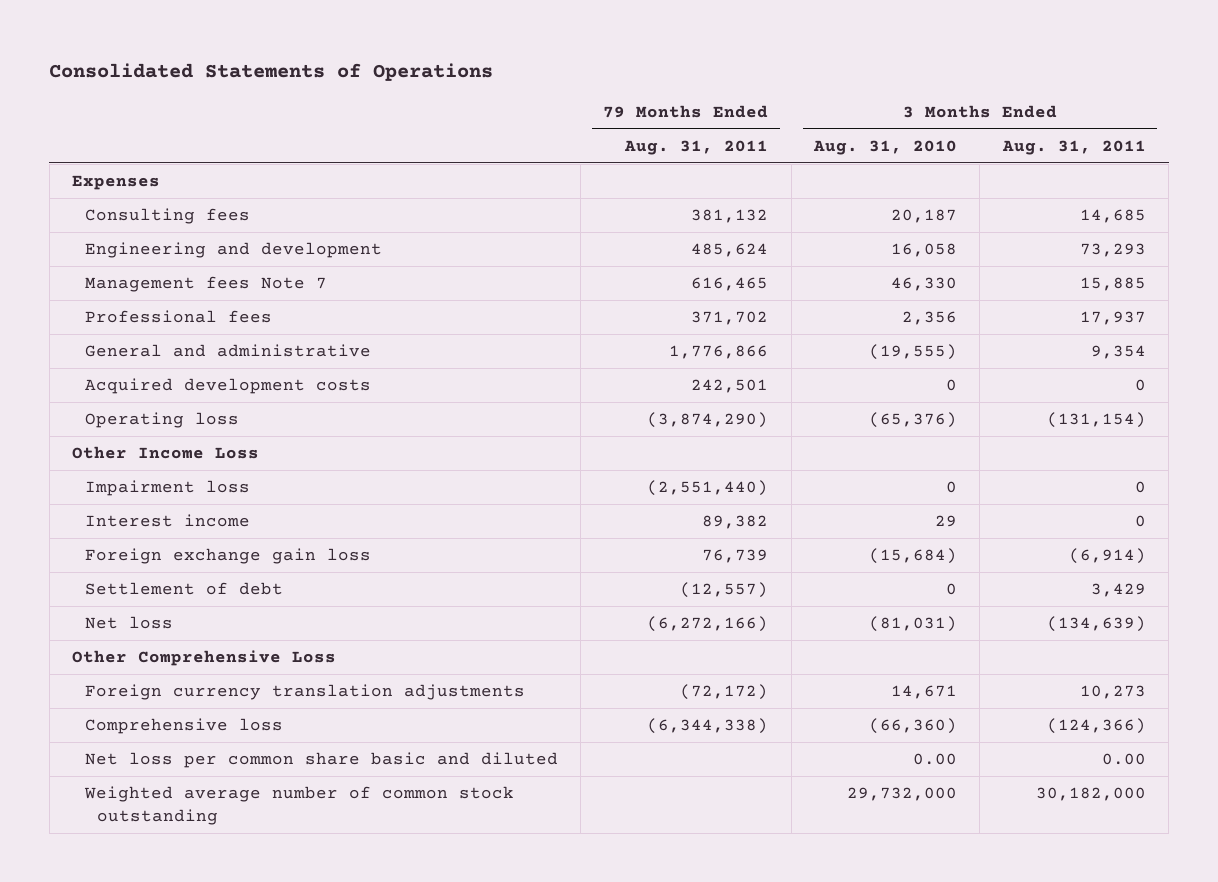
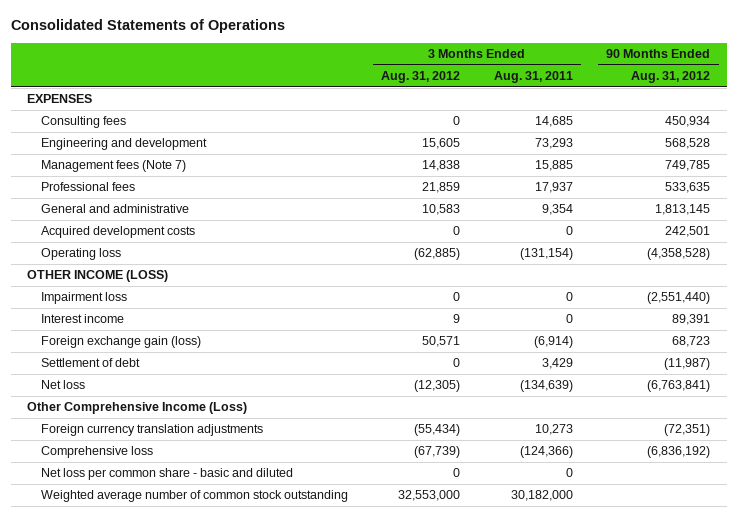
- | 79 Months Ended Aug. 31, 2011 | 3 Months Ended Aug. 31, 2010 | 3 Months Ended Aug. 31, 2011
+ | 3 Months Ended Aug. 31, 2012 | 3 Months Ended Aug. 31, 2011 | 90 Months Ended Aug. 31, 2012
- Expenses
+ EXPENSES
- Management fees Note 7 | 616,465 | 46,330 | 15,885
+ Management fees (Note 7) | 14,838 | 15,885 | 749,785
- Other Income Loss
+ OTHER INCOME (LOSS)
- Foreign exchange gain loss | 76,739 | (15,684) | (6,914)
+ Foreign exchange gain (loss) | 50,571 | (6,914) | 68,723
- Other Comprehensive Loss
+ Other Comprehensive Income (Loss)
- Net loss per common share basic and diluted | | 0.00 | 0.00
+ Net loss per common share - basic and diluted | 0 | 0 |

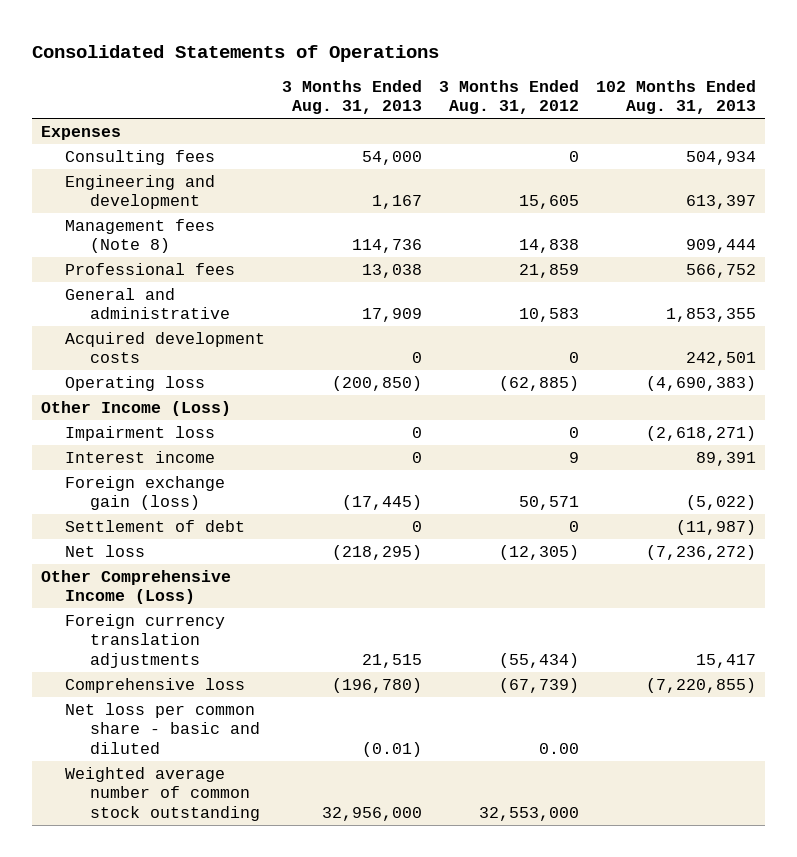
- | 3 Months Ended Aug. 31, 2012 | 3 Months Ended Aug. 31, 2011 | 90 Months Ended Aug. 31, 2012
+ | 3 Months Ended Aug. 31, 2013 | 3 Months Ended Aug. 31, 2012 | 102 Months Ended Aug. 31, 2013
- EXPENSES
+ Expenses
- Management fees (Note 7) | 14,838 | 15,885 | 749,785
+ Management fees (Note 8) | 114,736 | 14,838 | 909,444
- OTHER INCOME (LOSS)
+ Other Income (Loss)
- Net loss per common share - basic and diluted | 0 | 0 |
+ Net loss per common share - basic and diluted | (0.01) | 0.00 |

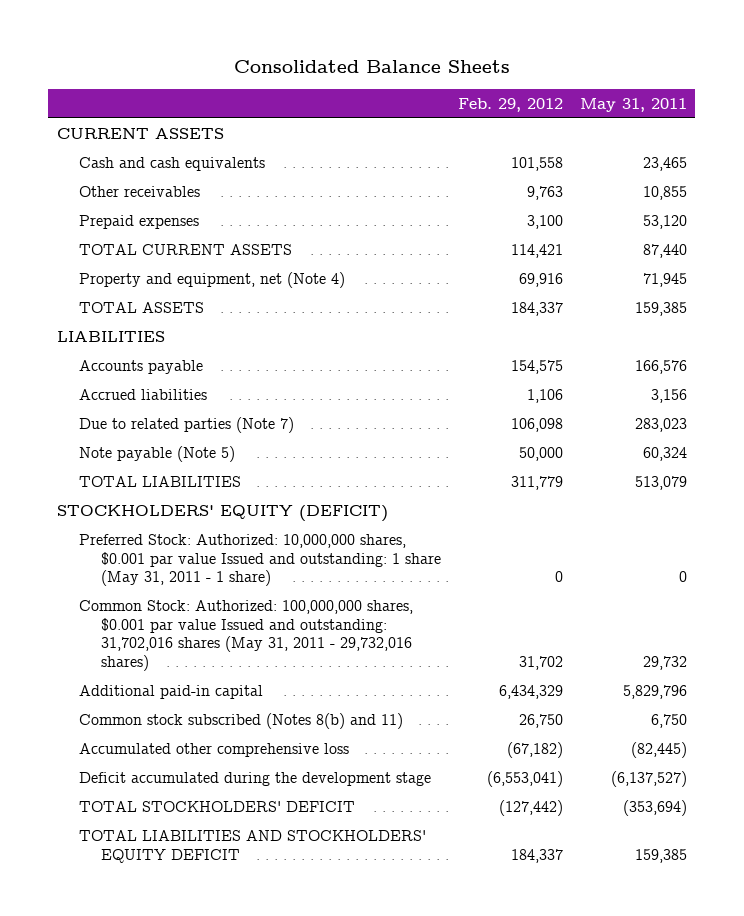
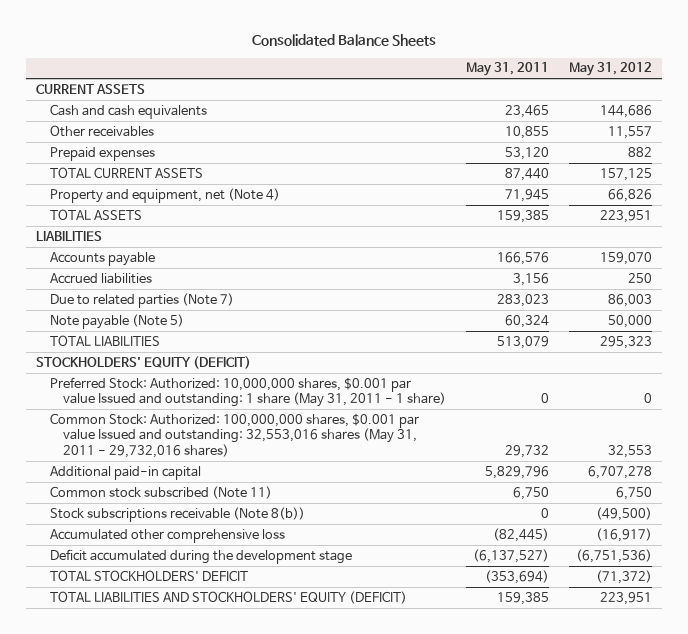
- | Feb. 29, 2012 | May 31, 2011
+ | May 31, 2011 | May 31, 2012
- Common Stock: Authorized: 100,000,000 shares, $0.001 par value Issued and outstanding: 31,702,016 shares (May 31, 2011 - 29,732,016 shares) | 31,702 | 29,732
+ Common Stock: Authorized: 100,000,000 shares, $0.001 par value Issued and outstanding: 32,553,016 shares (May 31, 2011 - 29,732,016 shares) | 29,732 | 32,553
- Common stock subscribed (Notes 8(b) and 11) | 26,750 | 6,750
+ Common stock subscribed (Note 11) | 6,750 | 6,750
+ Stock subscriptions receivable (Note 8(b)) | 0 | (49,500)
- TOTAL LIABILITIES AND STOCKHOLDERS' EQUITY DEFICIT | 184,337 | 159,385
+ TOTAL LIABILITIES AND STOCKHOLDERS' EQUITY (DEFICIT) | 159,385 | 223,951

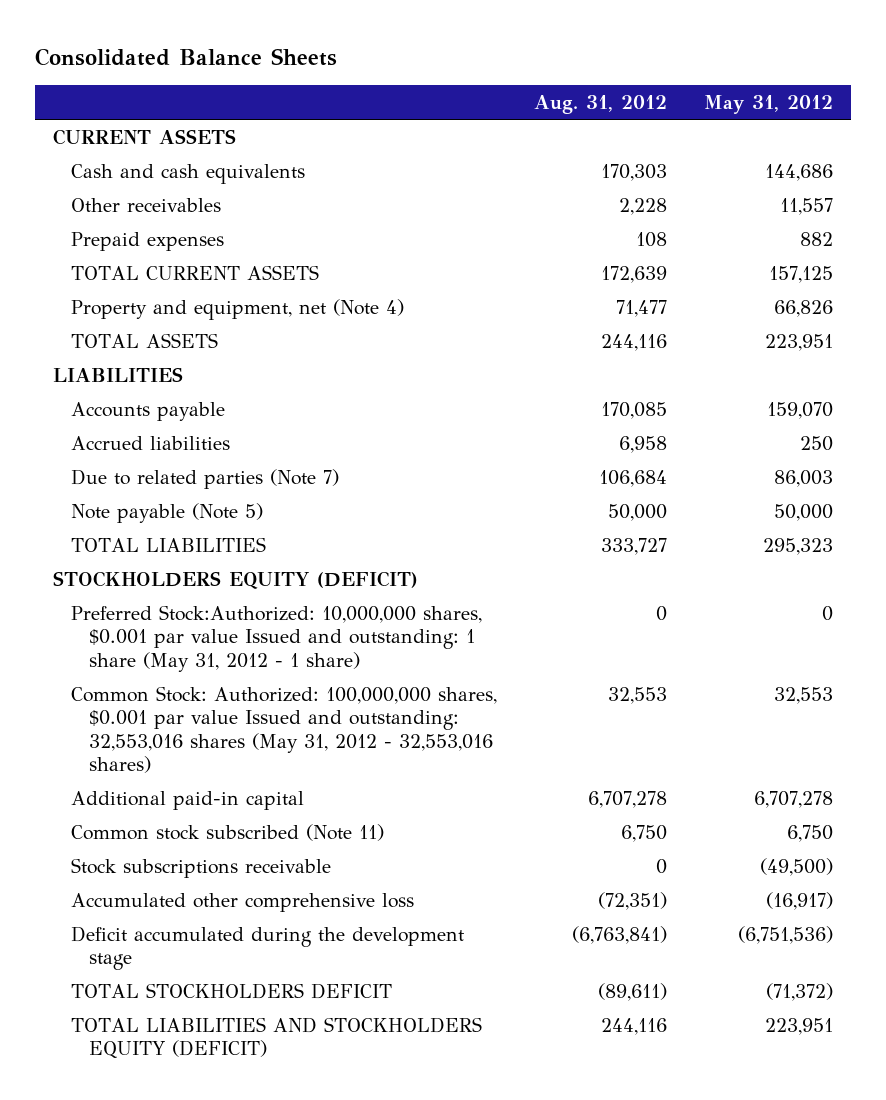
- | May 31, 2011 | May 31, 2012
+ | Aug. 31, 2012 | May 31, 2012
- STOCKHOLDERS' EQUITY (DEFICIT)
- Preferred Stock: Authorized: 10,000,000 shares, $0.001 par value Issued and outstanding: 1 share (May 31, 2011 - 1 share) | 0 | 0
- Common Stock: Authorized: 100,000,000 shares, $0.001 par value Issued and outstanding: 32,553,016 shares (May 31, 2011 - 29,732,016 shares) | 29,732 | 32,553
+ STOCKHOLDERS EQUITY (DEFICIT)
+ Preferred Stock:Authorized: 10,000,000 shares, $0.001 par value Issued and outstanding: 1 share (May 31, 2012 - 1 share) | 0 | 0
+ Common Stock: Authorized: 100,000,000 shares, $0.001 par value Issued and outstanding: 32,553,016 shares (May 31, 2012 - 32,553,016 shares) | 32,553 | 32,553
- Stock subscriptions receivable (Note 8(b)) | 0 | (49,500)
+ Stock subscriptions receivable | 0 | (49,500)
- TOTAL STOCKHOLDERS' DEFICIT | (353,694) | (71,372)
- TOTAL LIABILITIES AND STOCKHOLDERS' EQUITY (DEFICIT) | 159,385 | 223,951
+ TOTAL STOCKHOLDERS DEFICIT | (89,611) | (71,372)
+ TOTAL LIABILITIES AND STOCKHOLDERS EQUITY (DEFICIT) | 244,116 | 223,951

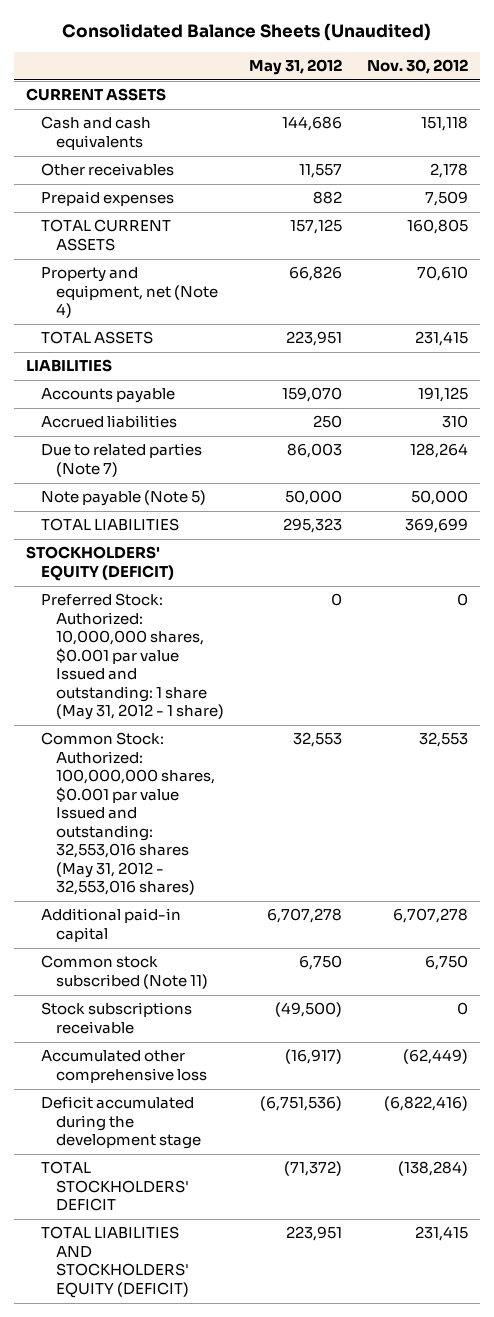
- Consolidated Balance Sheets
+ Consolidated Balance Sheets (Unaudited)
- | Aug. 31, 2012 | May 31, 2012
+ | May 31, 2012 | Nov. 30, 2012
- STOCKHOLDERS EQUITY (DEFICIT)
- Preferred Stock:Authorized: 10,000,000 shares, $0.001 par value Issued and outstanding: 1 share (May 31, 2012 - 1 share) | 0 | 0
+ STOCKHOLDERS' EQUITY (DEFICIT)
+ Preferred Stock: Authorized: 10,000,000 shares, $0.001 par value Issued and outstanding: 1 share (May 31, 2012 - 1 share) | 0 | 0
- TOTAL STOCKHOLDERS DEFICIT | (89,611) | (71,372)
- TOTAL LIABILITIES AND STOCKHOLDERS EQUITY (DEFICIT) | 244,116 | 223,951
+ TOTAL STOCKHOLDERS' DEFICIT | (71,372) | (138,284)
+ TOTAL LIABILITIES AND STOCKHOLDERS' EQUITY (DEFICIT) | 223,951 | 231,415

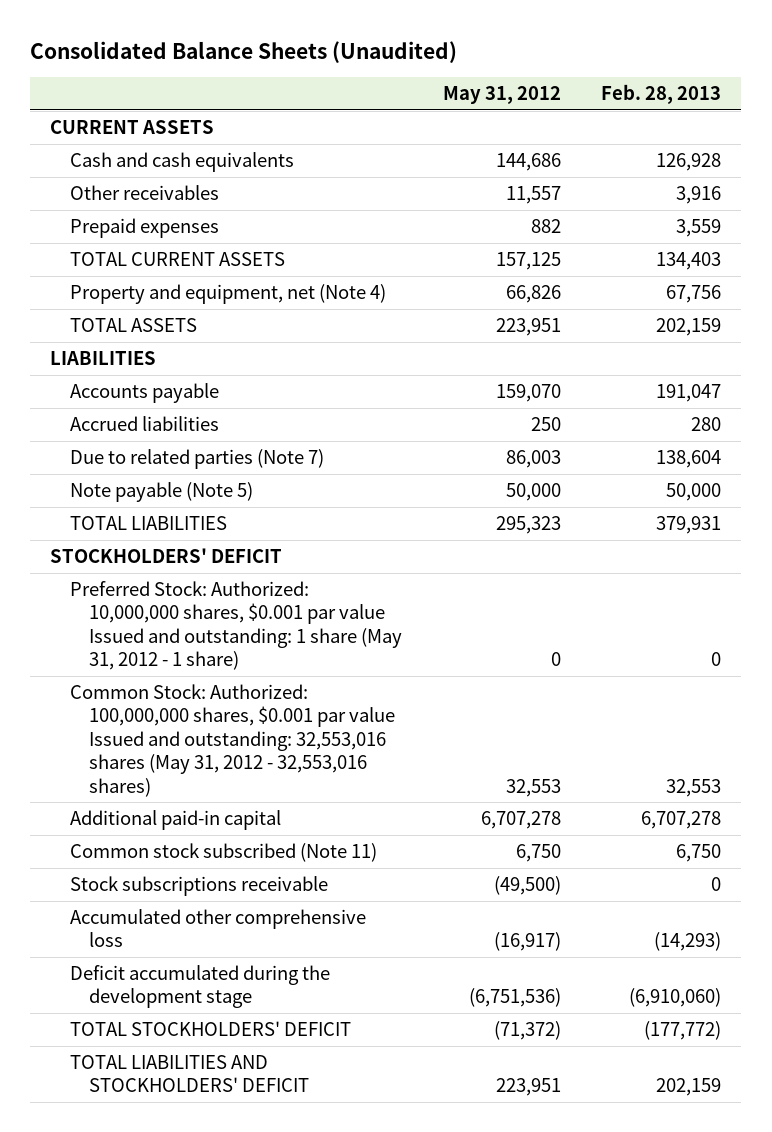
- | May 31, 2012 | Nov. 30, 2012
+ | May 31, 2012 | Feb. 28, 2013
- STOCKHOLDERS' EQUITY (DEFICIT)
+ STOCKHOLDERS' DEFICIT
- TOTAL LIABILITIES AND STOCKHOLDERS' EQUITY (DEFICIT) | 223,951 | 231,415
+ TOTAL LIABILITIES AND STOCKHOLDERS' DEFICIT | 223,951 | 202,159

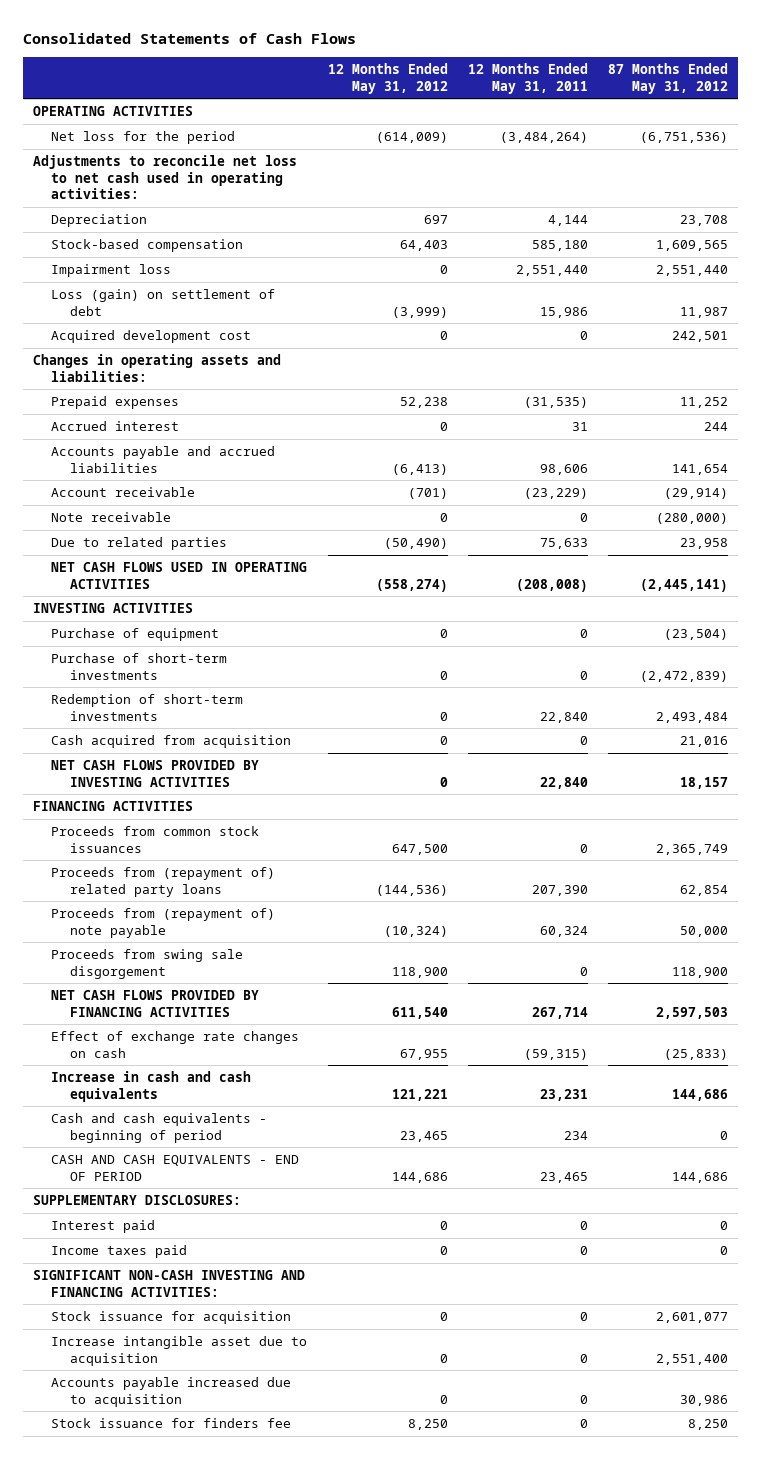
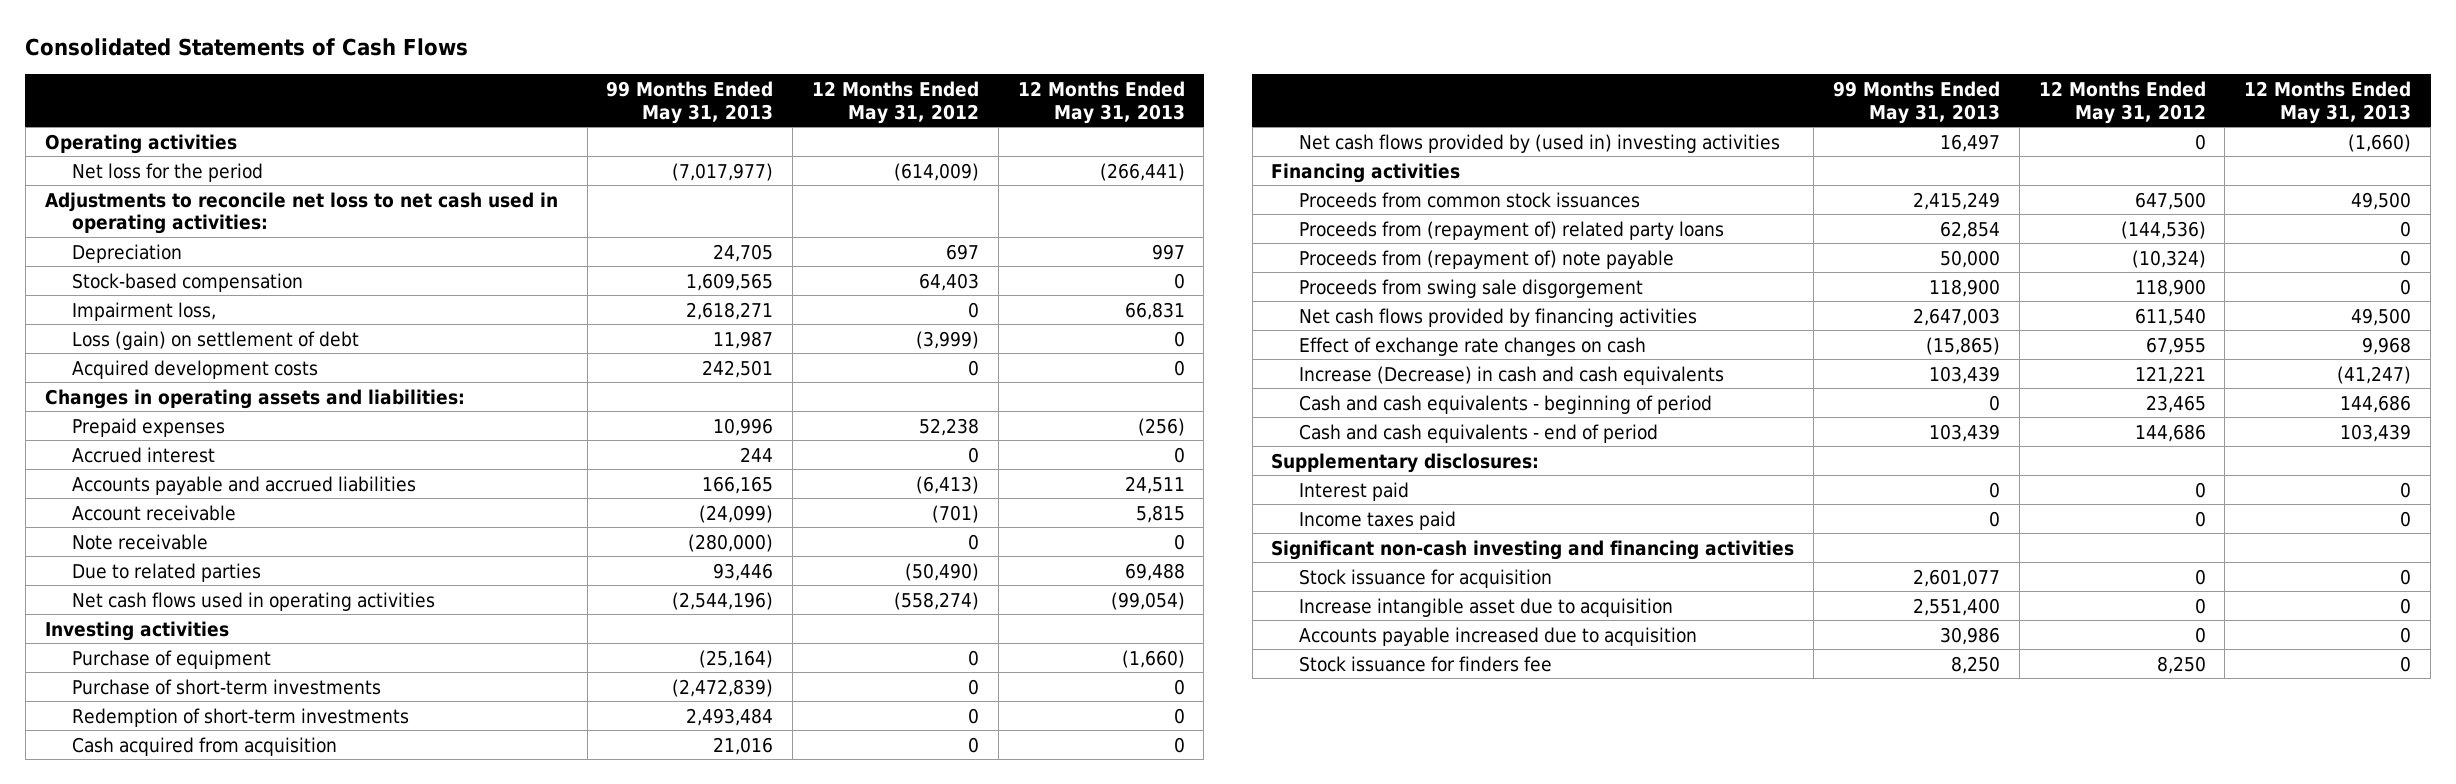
- | 12 Months Ended May 31, 2012 | 12 Months Ended May 31, 2011 | 87 Months Ended May 31, 2012
+ | 99 Months Ended May 31, 2013 | 12 Months Ended May 31, 2012 | 12 Months Ended May 31, 2013
- OPERATING ACTIVITIES
+ Operating activities
- Impairment loss | 0 | 2,551,440 | 2,551,440
+ Impairment loss, | 2,618,271 | 0 | 66,831
- Acquired development cost | 0 | 0 | 242,501
+ Acquired development costs | 242,501 | 0 | 0
- NET CASH FLOWS USED IN OPERATING ACTIVITIES | (558,274) | (208,008) | (2,445,141)
- INVESTING ACTIVITIES
+ Net cash flows used in operating activities | (2,544,196) | (558,274) | (99,054)
+ Investing activities
- NET CASH FLOWS PROVIDED BY INVESTING ACTIVITIES | 0 | 22,840 | 18,157
- FINANCING ACTIVITIES
+ Net cash flows provided by (used in) investing activities | 16,497 | 0 | (1,660)
+ Financing activities
- NET CASH FLOWS PROVIDED BY FINANCING ACTIVITIES | 611,540 | 267,714 | 2,597,503
+ Net cash flows provided by financing activities | 2,647,003 | 611,540 | 49,500
- Increase in cash and cash equivalents | 121,221 | 23,231 | 144,686
+ Increase (Decrease) in cash and cash equivalents | 103,439 | 121,221 | (41,247)
- CASH AND CASH EQUIVALENTS - END OF PERIOD | 144,686 | 23,465 | 144,686
- SUPPLEMENTARY DISCLOSURES:
+ Cash and cash equivalents - end of period | 103,439 | 144,686 | 103,439
+ Supplementary disclosures:
- SIGNIFICANT NON-CASH INVESTING AND FINANCING ACTIVITIES:
+ Significant non-cash investing and financing activities

